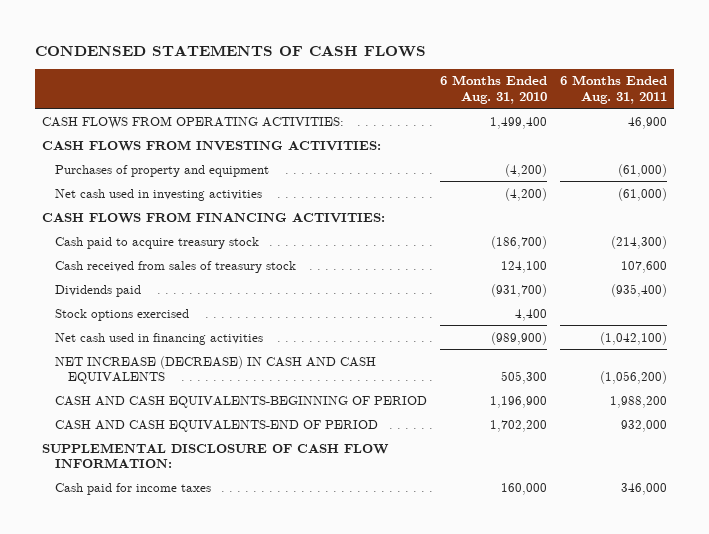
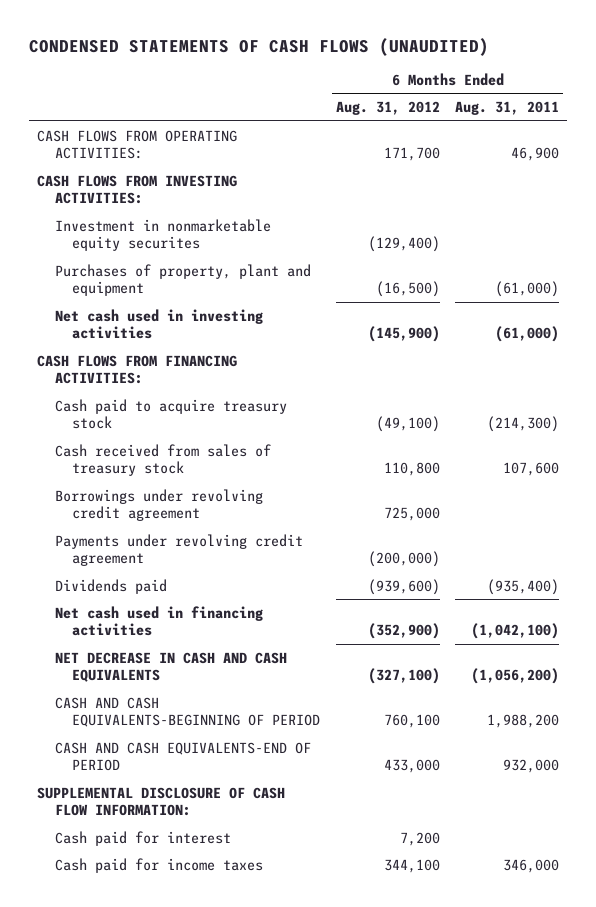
- CONDENSED STATEMENTS OF CASH FLOWS
+ CONDENSED STATEMENTS OF CASH FLOWS (UNAUDITED)
- | 6 Months Ended Aug. 31, 2010 | 6 Months Ended Aug. 31, 2011
+ | 6 Months Ended Aug. 31, 2012 | 6 Months Ended Aug. 31, 2011
- Purchases of property and equipment | (4,200) | (61,000)
+ Investment in nonmarketable equity securites | (129,400) |
+ Purchases of property, plant and equipment | (16,500) | (61,000)
+ Borrowings under revolving credit agreement | 725,000 |
+ Payments under revolving credit agreement | (200,000) |
- Stock options exercised | 4,400 |
- NET INCREASE (DECREASE) IN CASH AND CASH EQUIVALENTS | 505,300 | (1,056,200)
+ NET DECREASE IN CASH AND CASH EQUIVALENTS | (327,100) | (1,056,200)
+ Cash paid for interest | 7,200 |

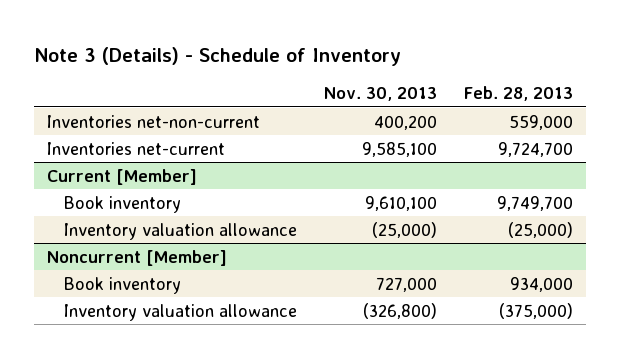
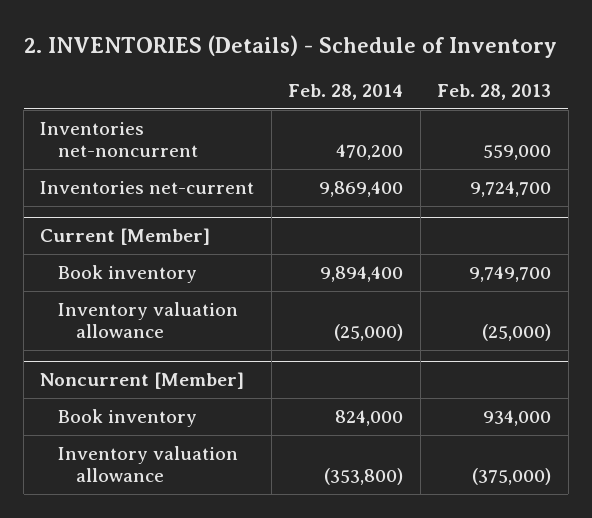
- Note 3 (Details) - Schedule of Inventory
+ 2. INVENTORIES (Details) - Schedule of Inventory
- | Nov. 30, 2013 | Feb. 28, 2013
+ | Feb. 28, 2014 | Feb. 28, 2013
- Inventories net-non-current | 400,200 | 559,000
+ Inventories net-noncurrent | 470,200 | 559,000

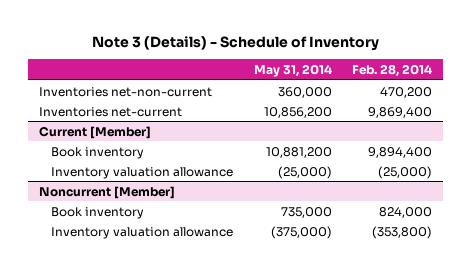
- 2. INVENTORIES (Details) - Schedule of Inventory
+ Note 3 (Details) - Schedule of Inventory
- | Feb. 28, 2014 | Feb. 28, 2013
+ | May 31, 2014 | Feb. 28, 2014
- Inventories net-noncurrent | 470,200 | 559,000
+ Inventories net-non-current | 360,000 | 470,200

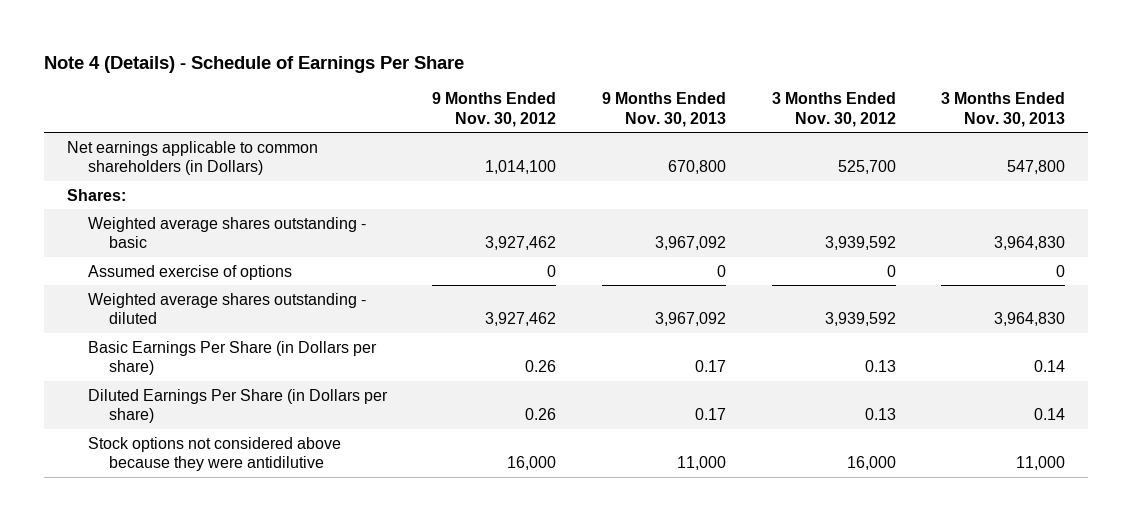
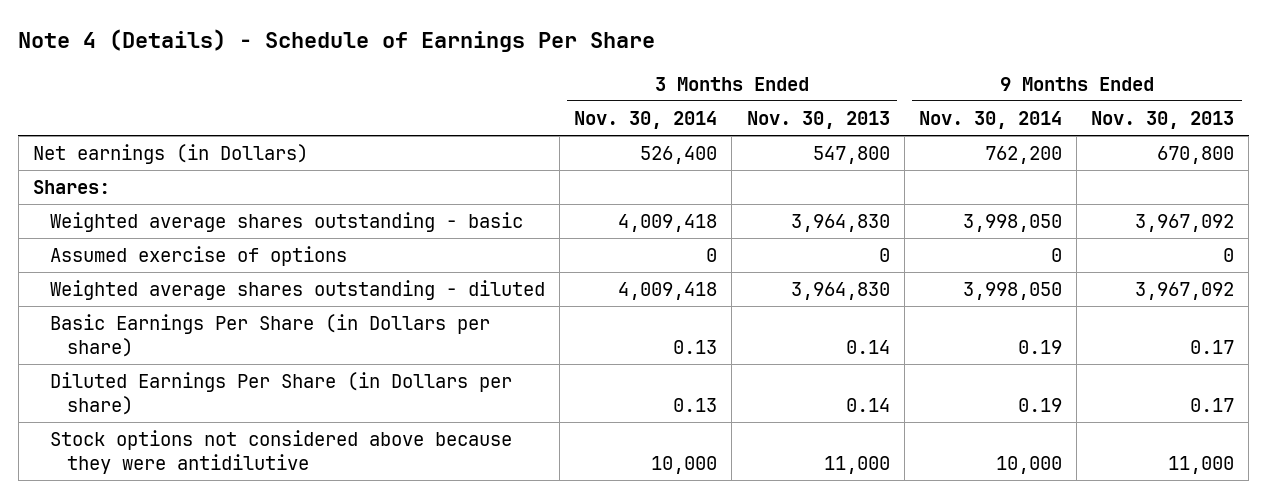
- | 9 Months Ended Nov. 30, 2012 | 9 Months Ended Nov. 30, 2013 | 3 Months Ended Nov. 30, 2012 | 3 Months Ended Nov. 30, 2013
+ | 3 Months Ended Nov. 30, 2014 | 3 Months Ended Nov. 30, 2013 | 9 Months Ended Nov. 30, 2014 | 9 Months Ended Nov. 30, 2013
- Net earnings applicable to common shareholders (in Dollars) | 1,014,100 | 670,800 | 525,700 | 547,800
+ Net earnings (in Dollars) | 526,400 | 547,800 | 762,200 | 670,800

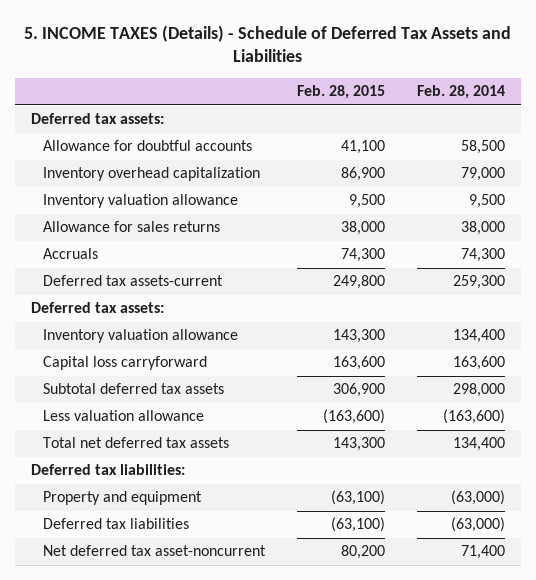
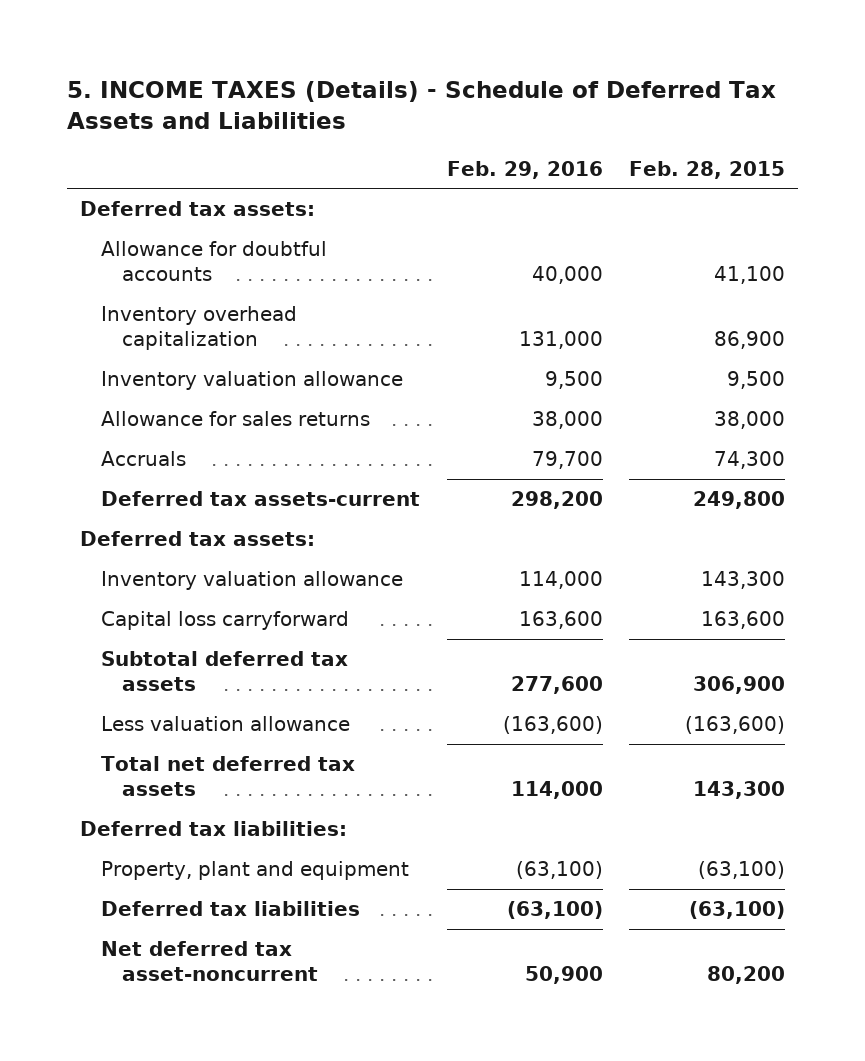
- | Feb. 28, 2015 | Feb. 28, 2014
+ | Feb. 29, 2016 | Feb. 28, 2015
- Property and equipment | (63,100) | (63,000)
+ Property, plant and equipment | (63,100) | (63,100)

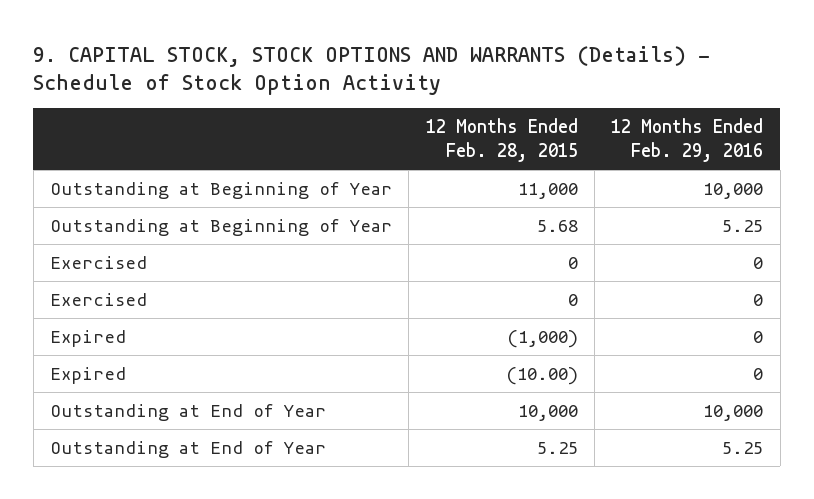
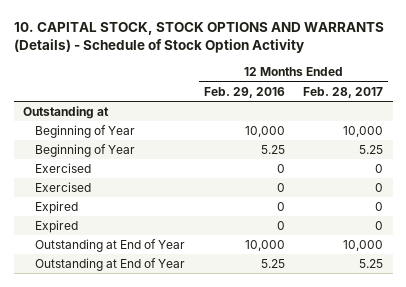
- 9. CAPITAL STOCK, STOCK OPTIONS AND WARRANTS (Details) - Schedule of Stock Option Activity
+ 10. CAPITAL STOCK, STOCK OPTIONS AND WARRANTS (Details) - Schedule of Stock Option Activity
- | 12 Months Ended Feb. 28, 2015 | 12 Months Ended Feb. 29, 2016
+ | 12 Months Ended Feb. 29, 2016 | 12 Months Ended Feb. 28, 2017
- Outstanding at Beginning of Year | 11,000 | 10,000
- Outstanding at Beginning of Year | 5.68 | 5.25
+ Outstanding at
+ Beginning of Year | 10,000 | 10,000
+ Beginning of Year | 5.25 | 5.25

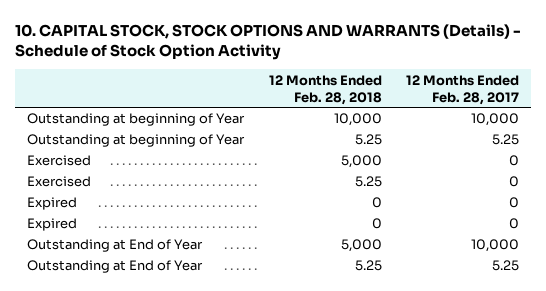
- | 12 Months Ended Feb. 29, 2016 | 12 Months Ended Feb. 28, 2017
+ | 12 Months Ended Feb. 28, 2018 | 12 Months Ended Feb. 28, 2017
- Outstanding at
- Beginning of Year | 10,000 | 10,000
- Beginning of Year | 5.25 | 5.25
+ Outstanding at beginning of Year | 10,000 | 10,000
+ Outstanding at beginning of Year | 5.25 | 5.25

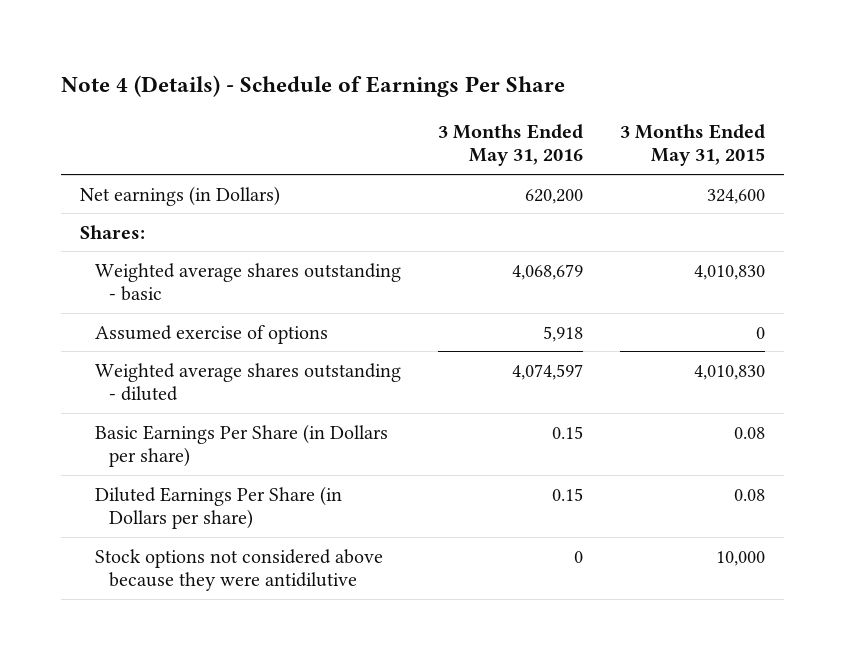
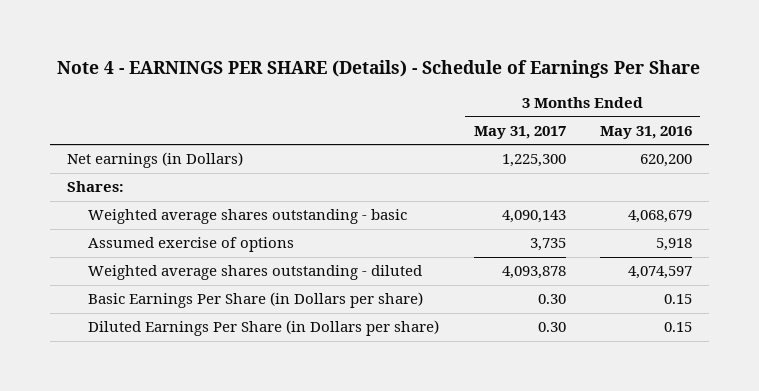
- Note 4 (Details) - Schedule of Earnings Per Share
+ Note 4 - EARNINGS PER SHARE (Details) - Schedule of Earnings Per Share
- | 3 Months Ended May 31, 2016 | 3 Months Ended May 31, 2015
+ | 3 Months Ended May 31, 2017 | 3 Months Ended May 31, 2016
- Stock options not considered above because they were antidilutive | 0 | 10,000

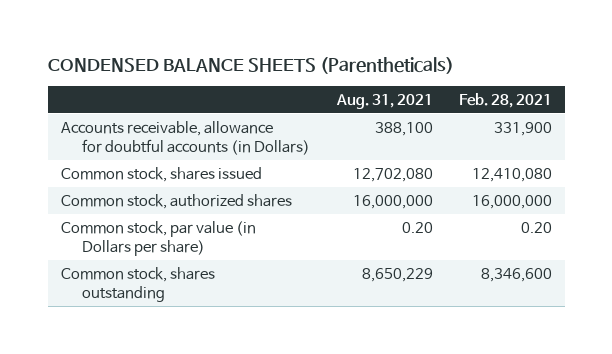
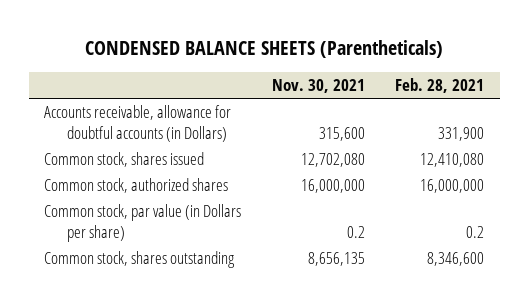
- | Aug. 31, 2021 | Feb. 28, 2021
+ | Nov. 30, 2021 | Feb. 28, 2021
- Common stock, par value (in Dollars per share) | 0.20 | 0.20
+ Common stock, par value (in Dollars per share) | 0.2 | 0.2

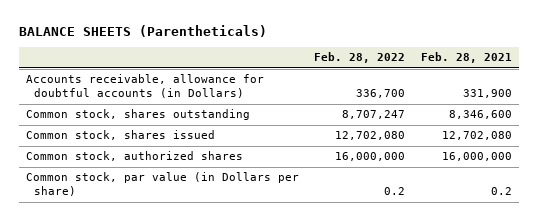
- CONDENSED BALANCE SHEETS (Parentheticals)
+ BALANCE SHEETS (Parentheticals)
- | Nov. 30, 2021 | Feb. 28, 2021
+ | Feb. 28, 2022 | Feb. 28, 2021
- Common stock, shares issued | 12,702,080 | 12,410,080
moved up: Common stock, shares outstanding | 8,707,247 | 8,346,600
+ Common stock, shares issued | 12,702,080 | 12,702,080

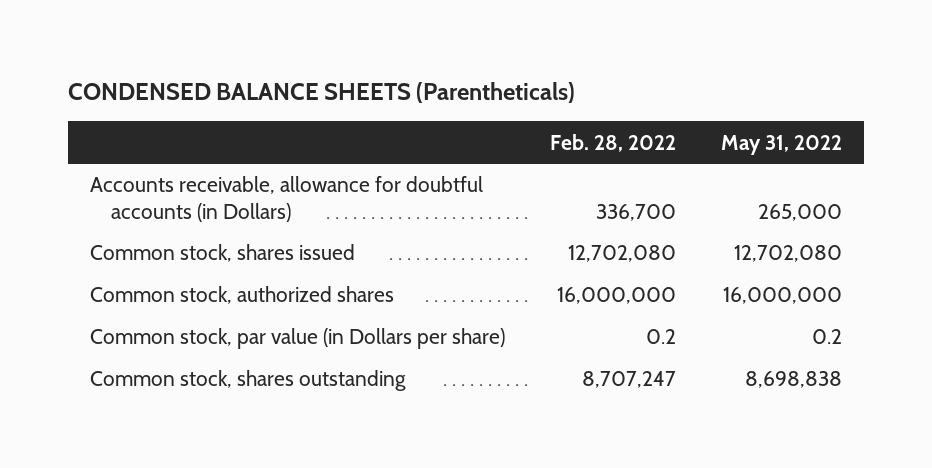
- BALANCE SHEETS (Parentheticals)
+ CONDENSED BALANCE SHEETS (Parentheticals)
- | Feb. 28, 2022 | Feb. 28, 2021
+ | Feb. 28, 2022 | May 31, 2022
moved down: Common stock, shares outstanding | 8,707,247 | 8,698,838

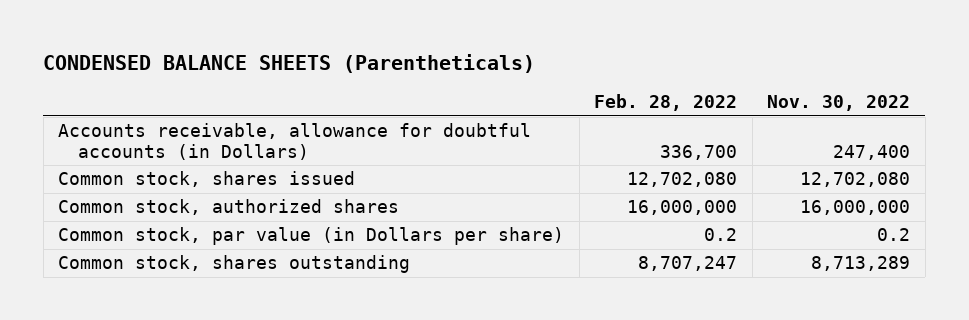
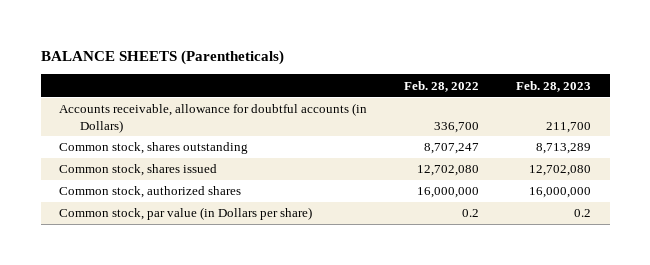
- CONDENSED BALANCE SHEETS (Parentheticals)
+ BALANCE SHEETS (Parentheticals)
- | Feb. 28, 2022 | Nov. 30, 2022
+ | Feb. 28, 2022 | Feb. 28, 2023
moved up: Common stock, shares outstanding | 8,707,247 | 8,713,289

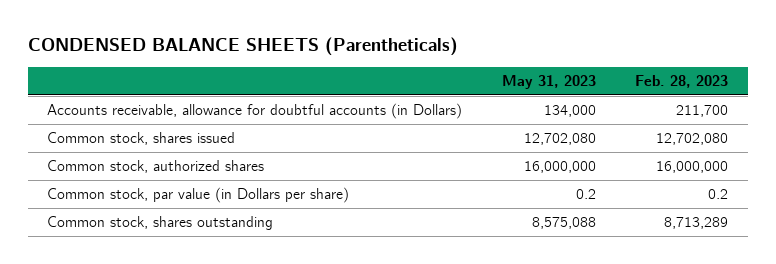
- BALANCE SHEETS (Parentheticals)
+ CONDENSED BALANCE SHEETS (Parentheticals)
- | Feb. 28, 2022 | Feb. 28, 2023
+ | May 31, 2023 | Feb. 28, 2023
moved down: Common stock, shares outstanding | 8,575,088 | 8,713,289

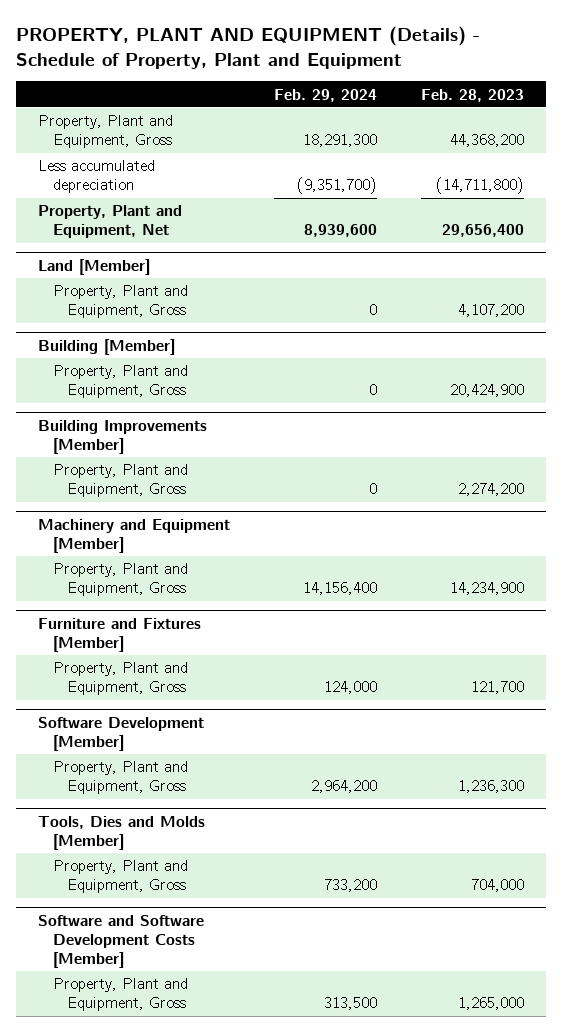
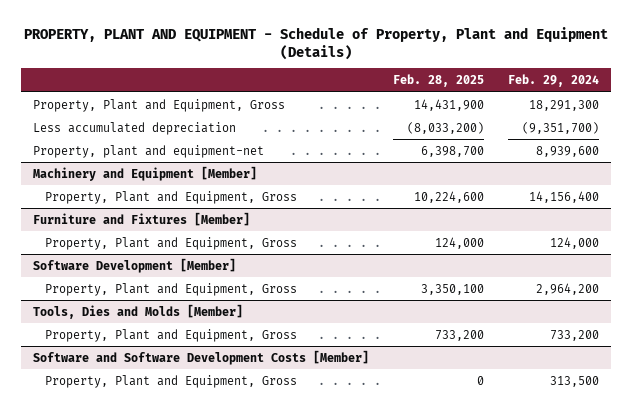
- PROPERTY, PLANT AND EQUIPMENT (Details) - Schedule of Property, Plant and Equipment
+ PROPERTY, PLANT AND EQUIPMENT - Schedule of Property, Plant and Equipment (Details)
- | Feb. 29, 2024 | Feb. 28, 2023
+ | Feb. 28, 2025 | Feb. 29, 2024
- Property, Plant and Equipment, Net | 8,939,600 | 29,656,400
- Land [Member]
- Property, Plant and Equipment, Gross | 0 | 4,107,200
- Building [Member]
- Property, Plant and Equipment, Gross | 0 | 20,424,900
- Building Improvements [Member]
- Property, Plant and Equipment, Gross | 0 | 2,274,200
+ Property, plant and equipment-net | 6,398,700 | 8,939,600

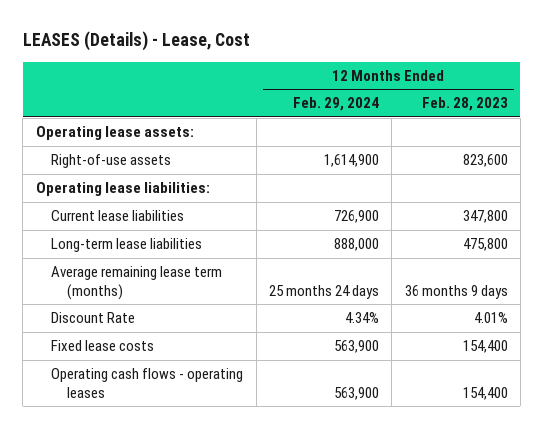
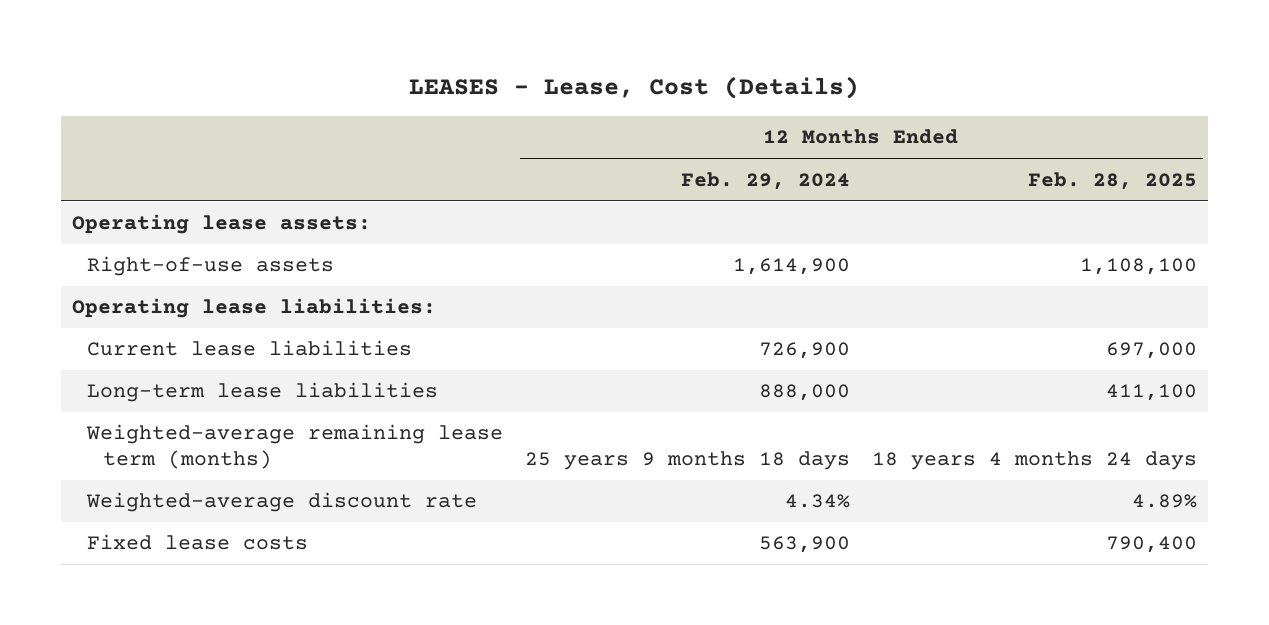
- LEASES (Details) - Lease, Cost
+ LEASES - Lease, Cost (Details)
- | 12 Months Ended Feb. 29, 2024 | 12 Months Ended Feb. 28, 2023
+ | 12 Months Ended Feb. 29, 2024 | 12 Months Ended Feb. 28, 2025
- Average remaining lease term (months) | 25 months 24 days | 36 months 9 days
- Discount Rate | 4.34% | 4.01%
+ Weighted-average remaining lease term (months) | 25 years 9 months 18 days | 18 years 4 months 24 days
+ Weighted-average discount rate | 4.34% | 4.89%
- Operating cash flows - operating leases | 563,900 | 154,400

